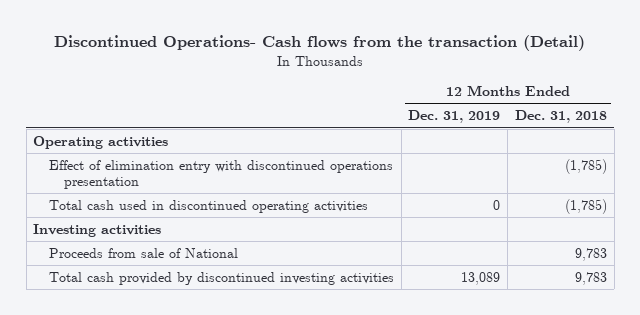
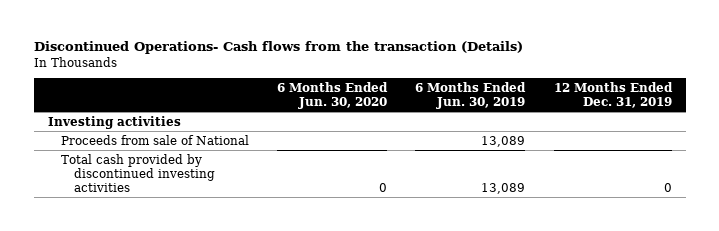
- Discontinued Operations- Cash flows from the transaction (Detail)
+ Discontinued Operations- Cash flows from the transaction (Details)
- | 12 Months Ended Dec. 31, 2019 | 12 Months Ended Dec. 31, 2018
+ | 6 Months Ended Jun. 30, 2020 | 6 Months Ended Jun. 30, 2019 | 12 Months Ended Dec. 31, 2019
- Operating activities
- Effect of elimination entry with discontinued operations presentation | | (1,785)
- Total cash used in discontinued operating activities | 0 | (1,785)
- Total cash provided by discontinued investing activities | 13,089 | 9,783
+ Total cash provided by discontinued investing activities | 0 | 13,089 | 0

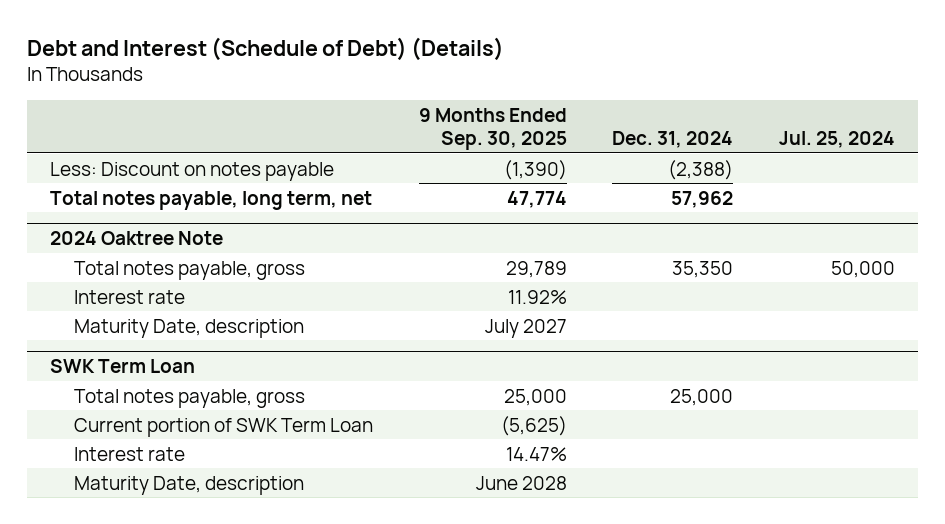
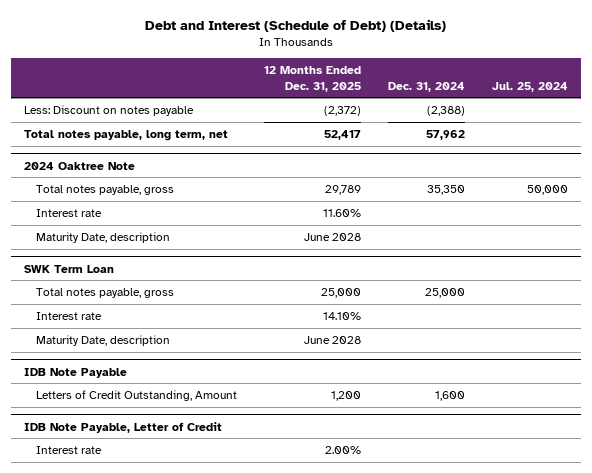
- | 9 Months Ended Sep. 30, 2025 | Dec. 31, 2024 | Jul. 25, 2024
+ | 12 Months Ended Dec. 31, 2025 | Dec. 31, 2024 | Jul. 25, 2024
@ SWK Term Loan
- Current portion of SWK Term Loan | (5,625) | |
+ IDB Note Payable
+ Letters of Credit Outstanding, Amount | 1,200 | 1,600 |
+ IDB Note Payable, Letter of Credit
+ Interest rate | 2.00% | |

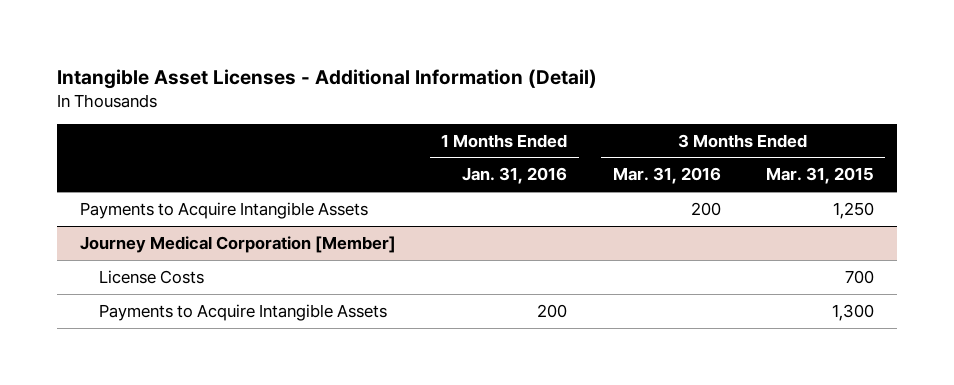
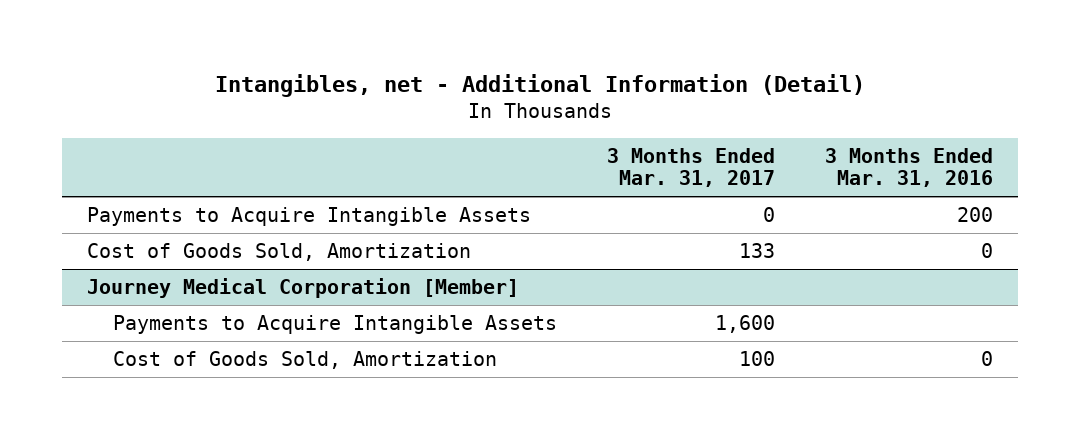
- Intangible Asset Licenses - Additional Information (Detail)
+ Intangibles, net - Additional Information (Detail)
- | 1 Months Ended Jan. 31, 2016 | 3 Months Ended Mar. 31, 2016 | 3 Months Ended Mar. 31, 2015
+ | 3 Months Ended Mar. 31, 2017 | 3 Months Ended Mar. 31, 2016
+ Cost of Goods Sold, Amortization | 133 | 0
@ Journey Medical Corporation [Member]
- License Costs | | | 700
+ Cost of Goods Sold, Amortization | 100 | 0

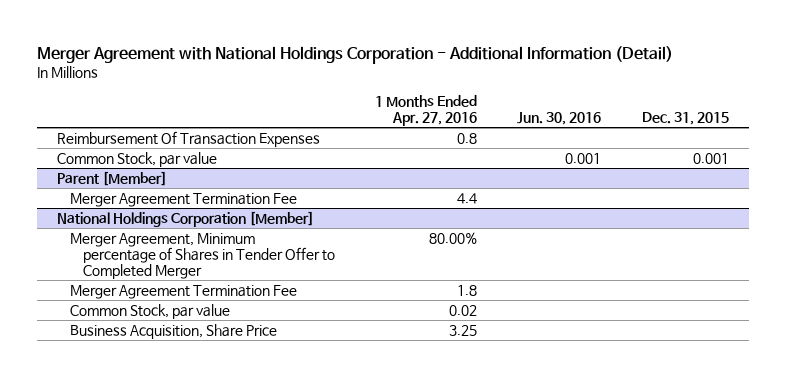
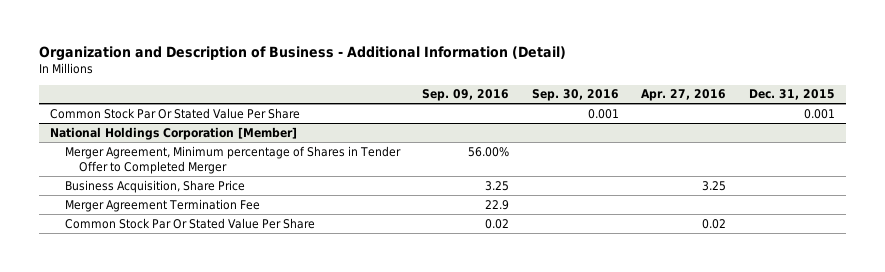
- Merger Agreement with National Holdings Corporation - Additional Information (Detail)
+ Organization and Description of Business - Additional Information (Detail)
- | 1 Months Ended Apr. 27, 2016 | Jun. 30, 2016 | Dec. 31, 2015
+ | Sep. 09, 2016 | Sep. 30, 2016 | Apr. 27, 2016 | Dec. 31, 2015
- Reimbursement Of Transaction Expenses | 0.8 | |
- Common Stock, par value | | 0.001 | 0.001
- Parent [Member]
- Merger Agreement Termination Fee | 4.4 | |
+ Common Stock Par Or Stated Value Per Share | | 0.001 | | 0.001
@ National Holdings Corporation [Member]
- Common Stock, par value | 0.02 | |
moved down: Merger Agreement Termination Fee | 22.9 | | |
+ Common Stock Par Or Stated Value Per Share | 0.02 | | 0.02 |

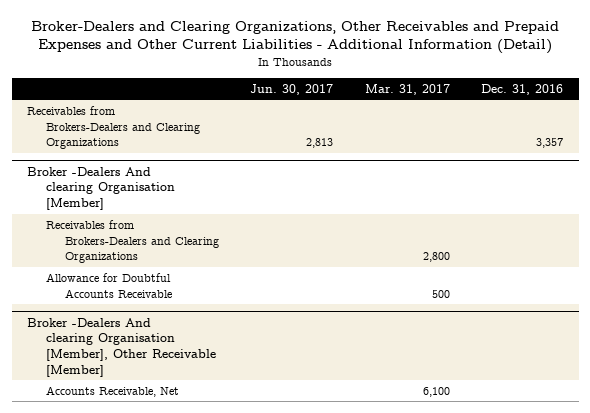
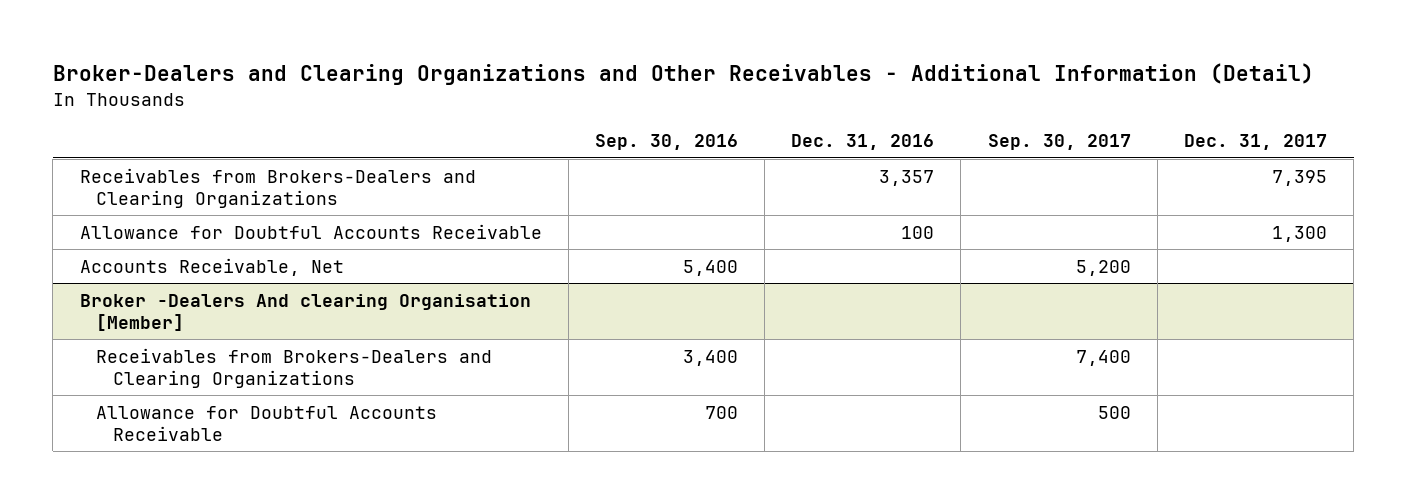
- Broker-Dealers and Clearing Organizations, Other Receivables and Prepaid Expenses and Other Current Liabilities - Additional Information (Detail)
+ Broker-Dealers and Clearing Organizations and Other Receivables - Additional Information (Detail)
- | Jun. 30, 2017 | Mar. 31, 2017 | Dec. 31, 2016
+ | Sep. 30, 2016 | Dec. 31, 2016 | Sep. 30, 2017 | Dec. 31, 2017
+ Allowance for Doubtful Accounts Receivable | | 100 | | 1,300
+ Accounts Receivable, Net | 5,400 | | 5,200 |
- Broker -Dealers And clearing Organisation [Member], Other Receivable [Member]
- Accounts Receivable, Net | | 6,100 |

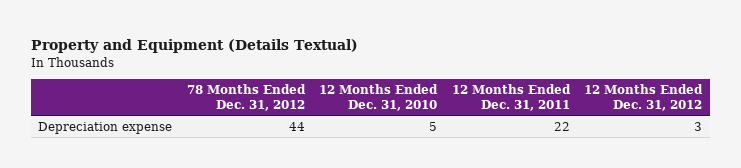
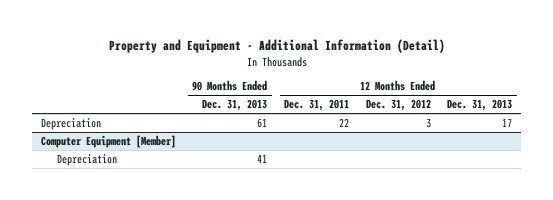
- Property and Equipment (Details Textual)
+ Property and Equipment - Additional Information (Detail)
- | 78 Months Ended Dec. 31, 2012 | 12 Months Ended Dec. 31, 2010 | 12 Months Ended Dec. 31, 2011 | 12 Months Ended Dec. 31, 2012
+ | 90 Months Ended Dec. 31, 2013 | 12 Months Ended Dec. 31, 2011 | 12 Months Ended Dec. 31, 2012 | 12 Months Ended Dec. 31, 2013
- Depreciation expense | 44 | 5 | 22 | 3
+ Depreciation | 61 | 22 | 3 | 17
+ Computer Equipment [Member]
+ Depreciation | 41 | | |

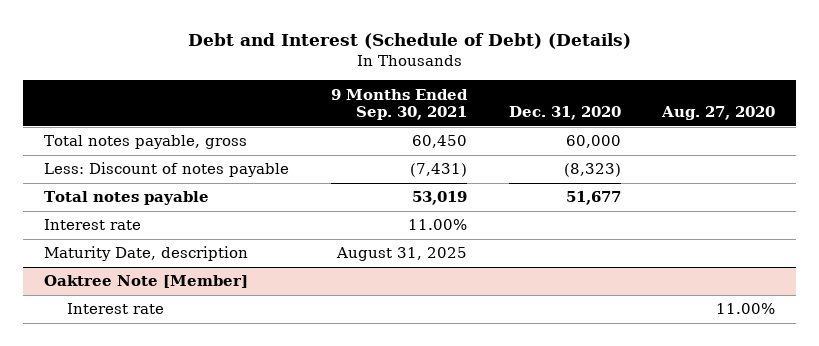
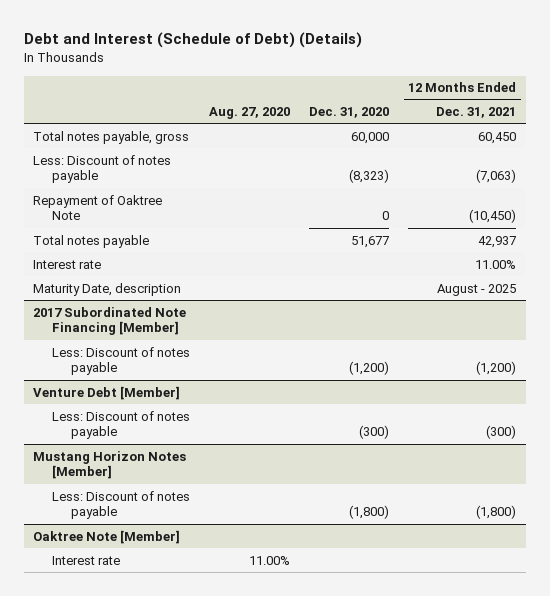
- | 9 Months Ended Sep. 30, 2021 | Dec. 31, 2020 | Aug. 27, 2020
+ | Aug. 27, 2020 | Dec. 31, 2020 | 12 Months Ended Dec. 31, 2021
+ Repayment of Oaktree Note | | 0 | (10,450)
+ 2017 Subordinated Note Financing [Member]
+ Less: Discount of notes payable | | (1,200) | (1,200)
+ Venture Debt [Member]
+ Less: Discount of notes payable | | (300) | (300)
+ Mustang Horizon Notes [Member]
+ Less: Discount of notes payable | | (1,800) | (1,800)

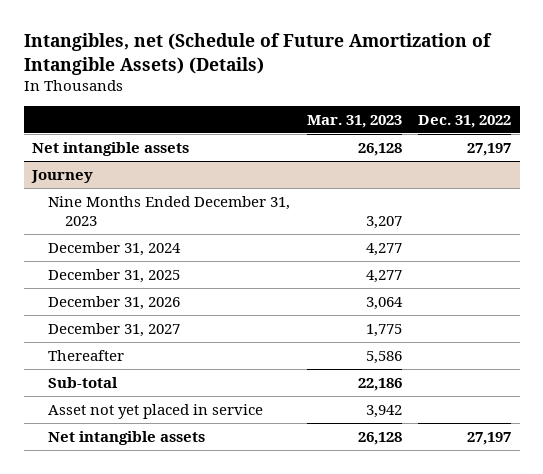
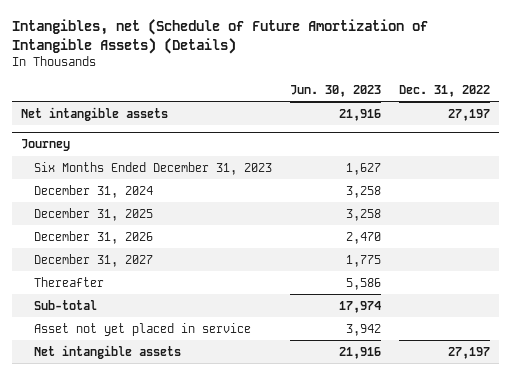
- | Mar. 31, 2023 | Dec. 31, 2022
+ | Jun. 30, 2023 | Dec. 31, 2022
@ Journey
- Nine Months Ended December 31, 2023 | 3,207 |
+ Six Months Ended December 31, 2023 | 1,627 |

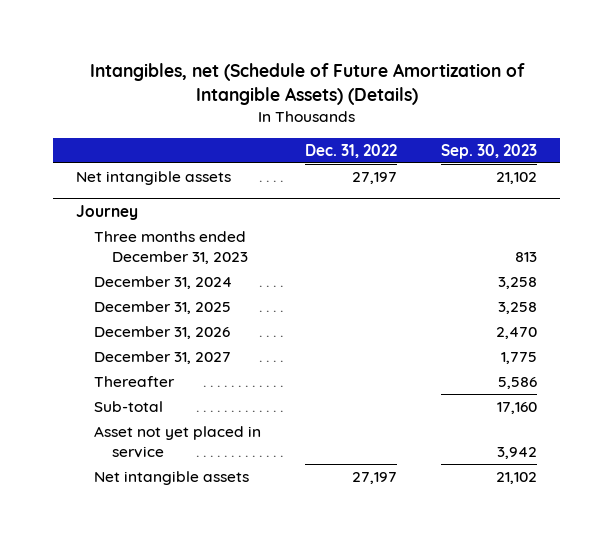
- | Jun. 30, 2023 | Dec. 31, 2022
+ | Dec. 31, 2022 | Sep. 30, 2023
@ Journey
- Six Months Ended December 31, 2023 | 1,627 |
+ Three months ended December 31, 2023 | | 813

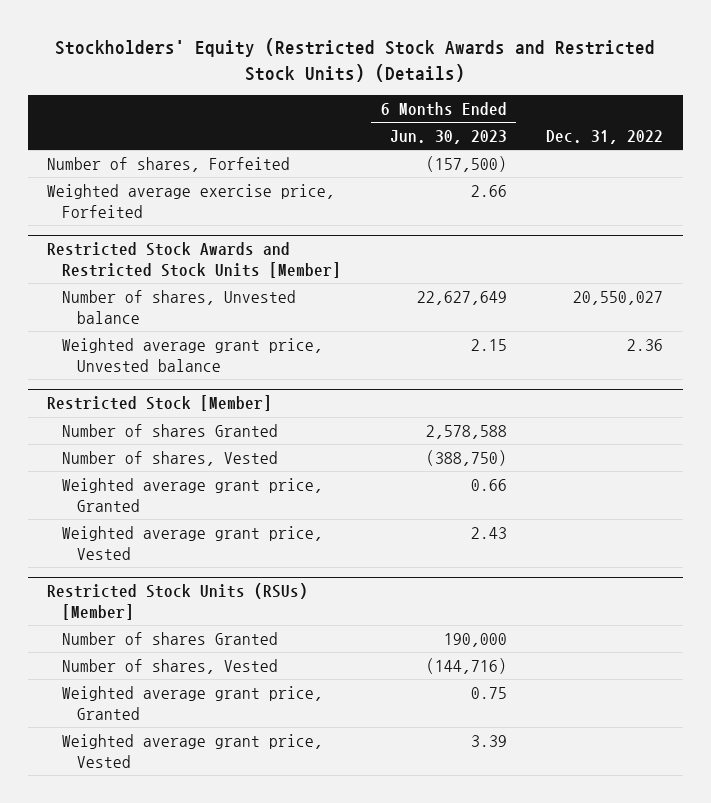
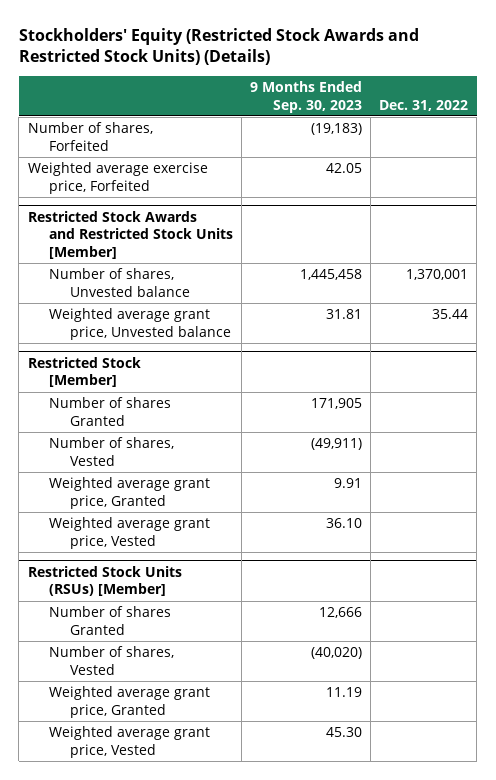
- | 6 Months Ended Jun. 30, 2023 | Dec. 31, 2022
+ | 9 Months Ended Sep. 30, 2023 | Dec. 31, 2022
@ Restricted Stock Awards and Restricted Stock Units [Member]
- Number of shares, Unvested balance | 22,627,649 | 20,550,027
- Weighted average grant price, Unvested balance | 2.15 | 2.36
+ Number of shares, Unvested balance | 1,445,458 | 1,370,001
+ Weighted average grant price, Unvested balance | 31.81 | 35.44

